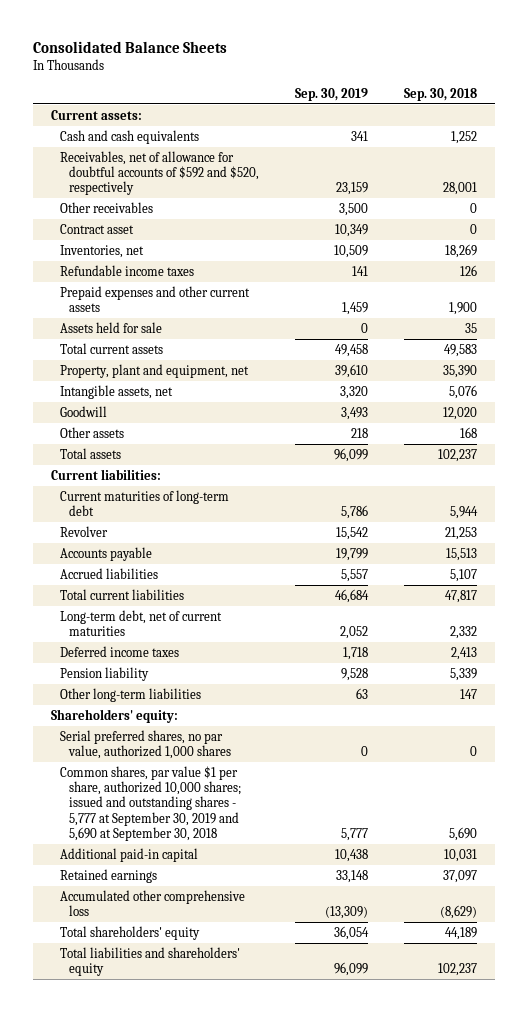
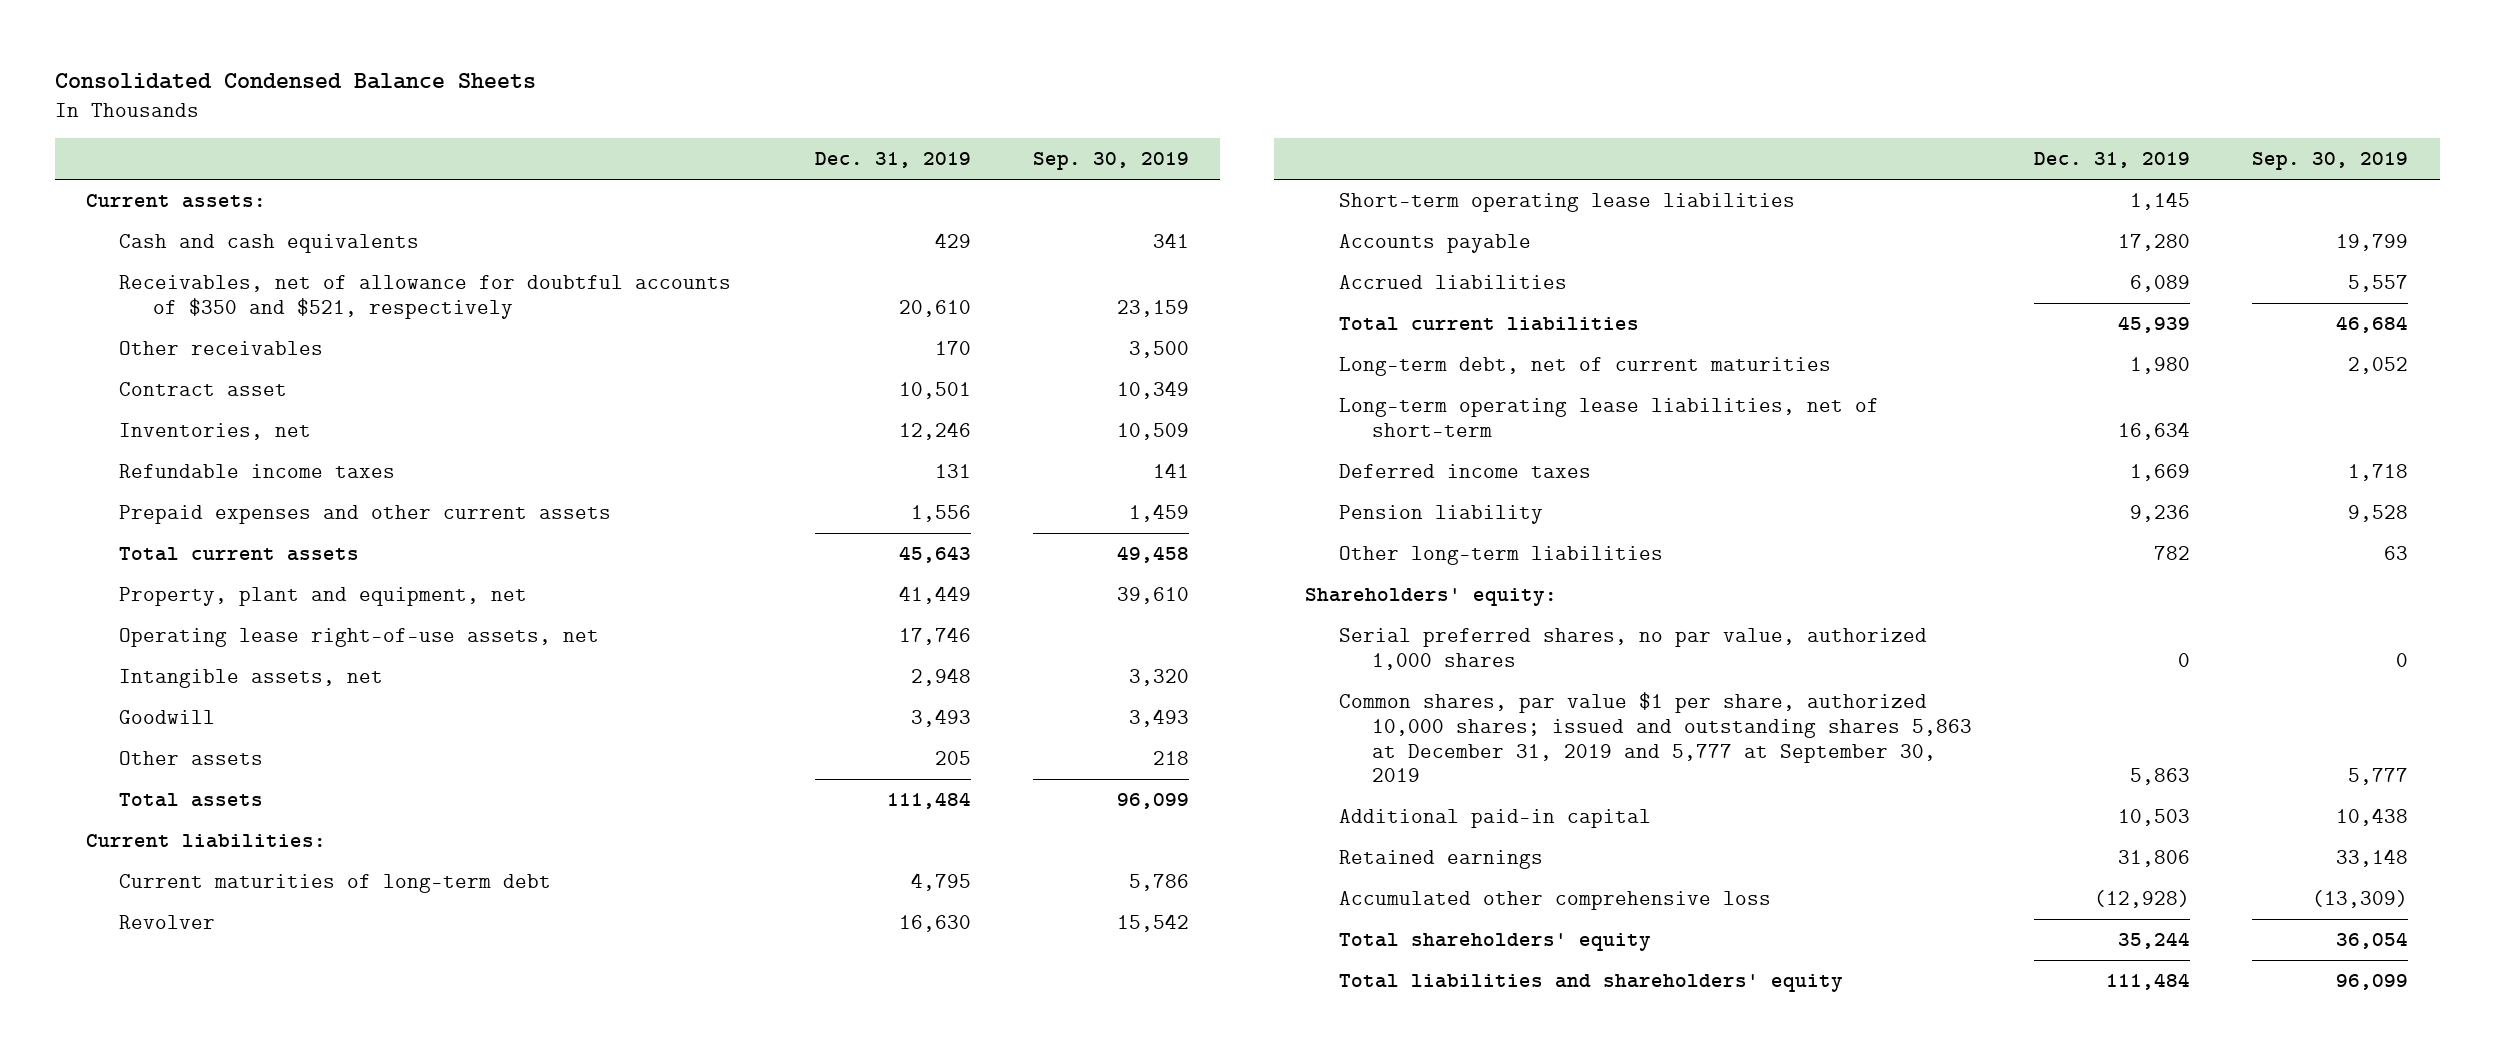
- Consolidated Balance Sheets
+ Consolidated Condensed Balance Sheets
- | Sep. 30, 2019 | Sep. 30, 2018
+ | Dec. 31, 2019 | Sep. 30, 2019
- Receivables, net of allowance for doubtful accounts of $592 and $520, respectively | 23,159 | 28,001
+ Receivables, net of allowance for doubtful accounts of $350 and $521, respectively | 20,610 | 23,159
- Assets held for sale | 0 | 35
+ Operating lease right-of-use assets, net | 17,746 |
+ Short-term operating lease liabilities | 1,145 |
+ Long-term operating lease liabilities, net of short-term | 16,634 |
- Common shares, par value $1 per share, authorized 10,000 shares; issued and outstanding shares - 5,777 at September 30, 2019 and 5,690 at September 30, 2018 | 5,777 | 5,690
+ Common shares, par value $1 per share, authorized 10,000 shares; issued and outstanding shares 5,863 at December 31, 2019 and 5,777 at September 30, 2019 | 5,863 | 5,777

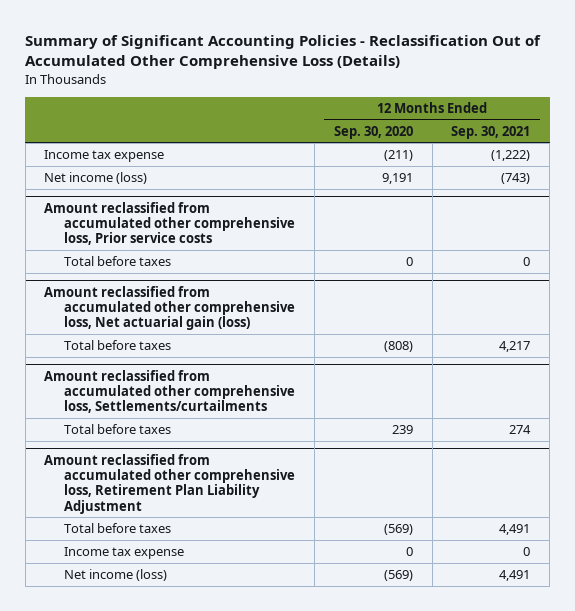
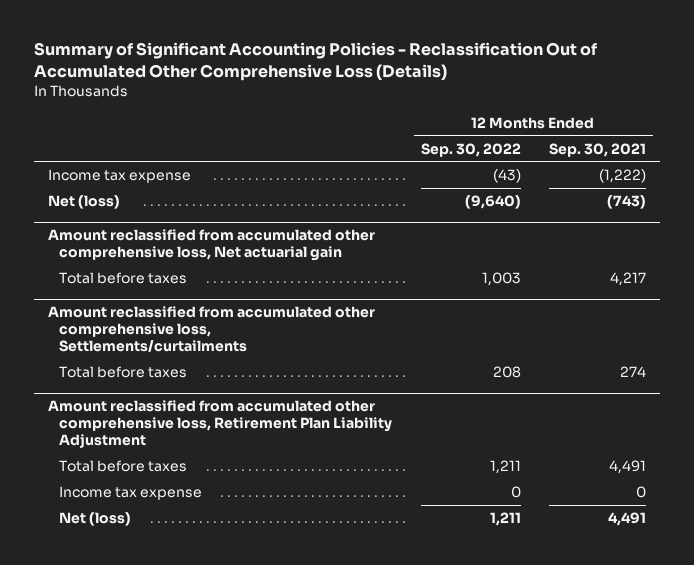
- | 12 Months Ended Sep. 30, 2020 | 12 Months Ended Sep. 30, 2021
+ | 12 Months Ended Sep. 30, 2022 | 12 Months Ended Sep. 30, 2021
- Net income (loss) | 9,191 | (743)
- Amount reclassified from accumulated other comprehensive loss, Prior service costs
- Total before taxes | 0 | 0
- Amount reclassified from accumulated other comprehensive loss, Net actuarial gain (loss)
+ Net (loss) | (9,640) | (743)
+ Amount reclassified from accumulated other comprehensive loss, Net actuarial gain
@ Amount reclassified from accumulated other comprehensive loss, Retirement Plan Liability Adjustment
- Net income (loss) | (569) | 4,491
+ Net (loss) | 1,211 | 4,491

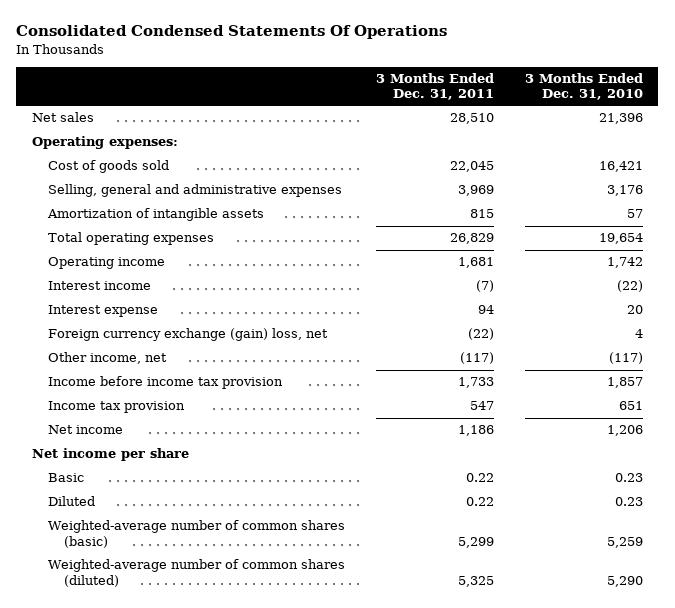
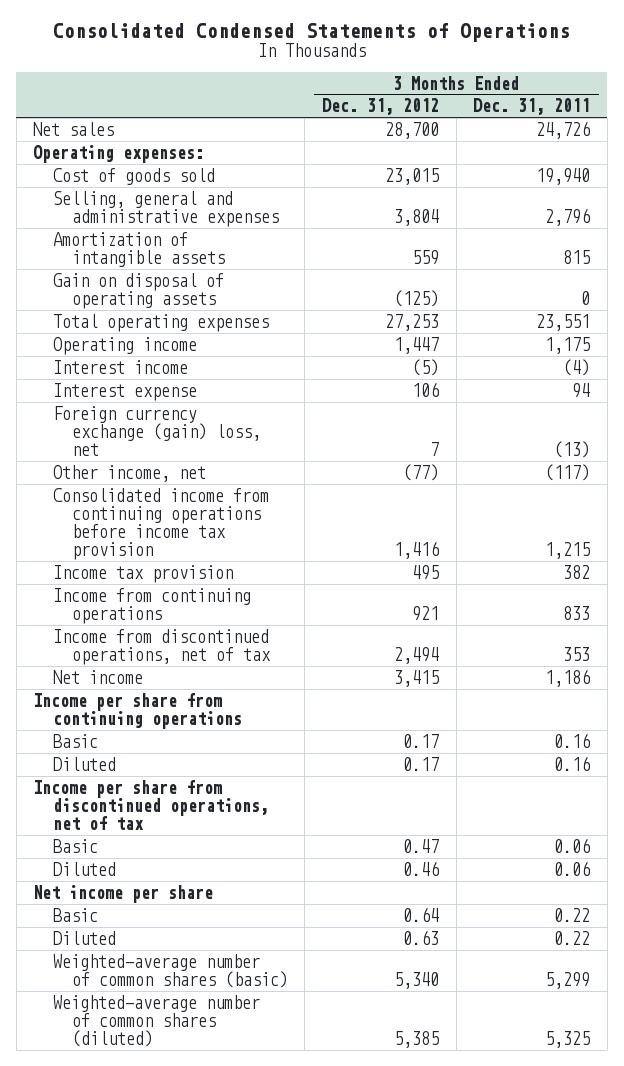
- Consolidated Condensed Statements Of Operations
+ Consolidated Condensed Statements of Operations
- | 3 Months Ended Dec. 31, 2011 | 3 Months Ended Dec. 31, 2010
+ | 3 Months Ended Dec. 31, 2012 | 3 Months Ended Dec. 31, 2011
- Net sales | 28,510 | 21,396
+ Net sales | 28,700 | 24,726
- Cost of goods sold | 22,045 | 16,421
- Selling, general and administrative expenses | 3,969 | 3,176
+ Cost of goods sold | 23,015 | 19,940
+ Selling, general and administrative expenses | 3,804 | 2,796
- Total operating expenses | 26,829 | 19,654
- Operating income | 1,681 | 1,742
- Interest income | (7) | (22)
+ Gain on disposal of operating assets | (125) | 0
+ Total operating expenses | 27,253 | 23,551
+ Operating income | 1,447 | 1,175
+ Interest income | (5) | (4)
- Foreign currency exchange (gain) loss, net | (22) | 4
+ Foreign currency exchange (gain) loss, net | 7 | (13)
- Income before income tax provision | 1,733 | 1,857
- Income tax provision | 547 | 651
+ Consolidated income from continuing operations before income tax provision | 1,416 | 1,215
+ Income tax provision | 495 | 382
+ Income from continuing operations | 921 | 833
+ Income from discontinued operations, net of tax | 2,494 | 353
+ Income per share from continuing operations
+ Basic | 0.17 | 0.16
+ Diluted | 0.17 | 0.16
+ Income per share from discontinued operations, net of tax
+ Basic | 0.47 | 0.06
+ Diluted | 0.46 | 0.06

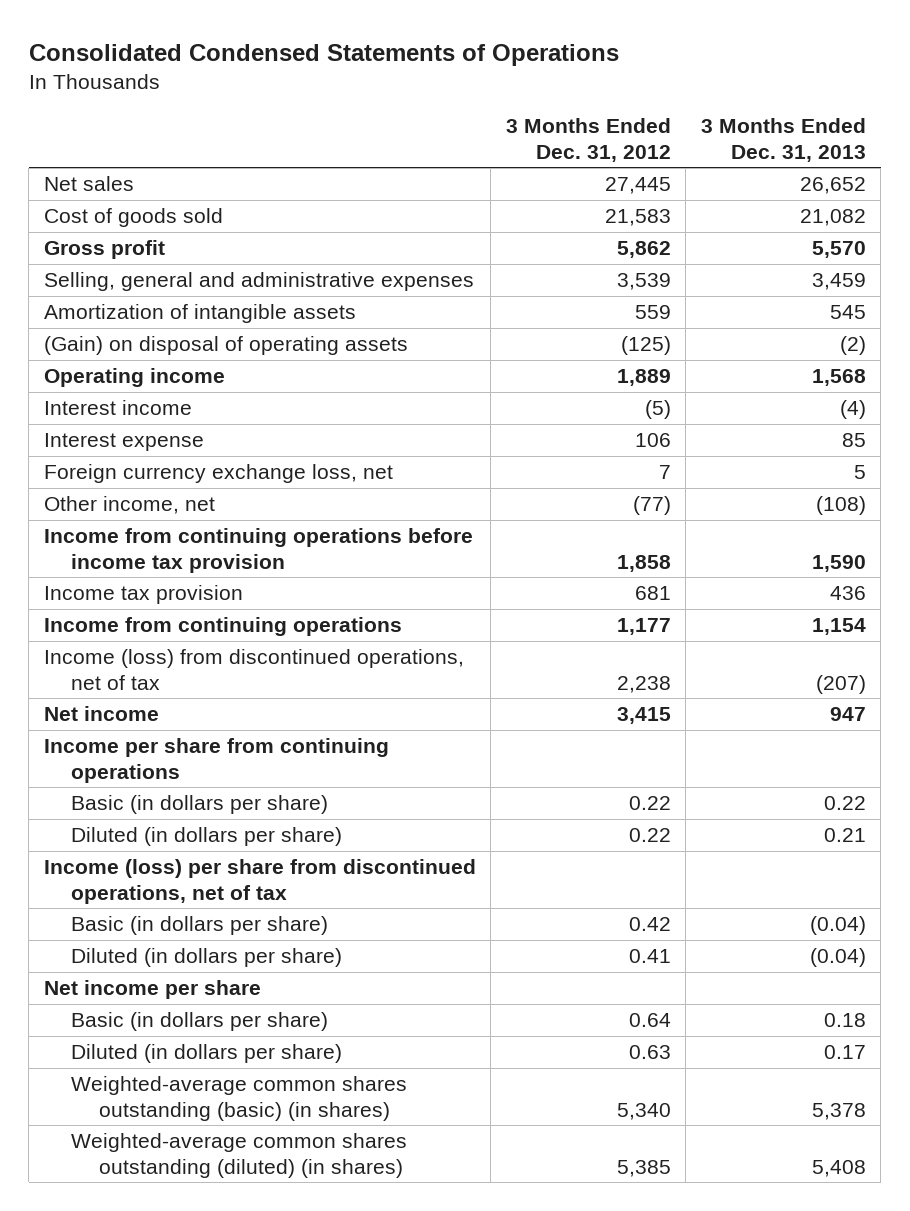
- | 3 Months Ended Dec. 31, 2012 | 3 Months Ended Dec. 31, 2011
+ | 3 Months Ended Dec. 31, 2012 | 3 Months Ended Dec. 31, 2013
- Net sales | 28,700 | 24,726
- Operating expenses:
- Cost of goods sold | 23,015 | 19,940
- Selling, general and administrative expenses | 3,804 | 2,796
+ Net sales | 27,445 | 26,652
+ Cost of goods sold | 21,583 | 21,082
+ Gross profit | 5,862 | 5,570
+ Selling, general and administrative expenses | 3,539 | 3,459
- Gain on disposal of operating assets | (125) | 0
- Total operating expenses | 27,253 | 23,551
- Operating income | 1,447 | 1,175
+ (Gain) on disposal of operating assets | (125) | (2)
+ Operating income | 1,889 | 1,568
- Foreign currency exchange (gain) loss, net | 7 | (13)
+ Foreign currency exchange loss, net | 7 | 5
- Consolidated income from continuing operations before income tax provision | 1,416 | 1,215
- Income tax provision | 495 | 382
- Income from continuing operations | 921 | 833
- Income from discontinued operations, net of tax | 2,494 | 353
+ Income from continuing operations before income tax provision | 1,858 | 1,590
+ Income tax provision | 681 | 436
+ Income from continuing operations | 1,177 | 1,154
+ Income (loss) from discontinued operations, net of tax | 2,238 | (207)
- Basic | 0.17 | 0.16
- Diluted | 0.17 | 0.16
- Income per share from discontinued operations, net of tax
- Basic | 0.47 | 0.06
- Diluted | 0.46 | 0.06
+ Basic (in dollars per share) | 0.22 | 0.22
+ Diluted (in dollars per share) | 0.22 | 0.21
+ Income (loss) per share from discontinued operations, net of tax
+ Basic (in dollars per share) | 0.42 | (0.04)
+ Diluted (in dollars per share) | 0.41 | (0.04)
- Basic | 0.64 | 0.22
- Diluted | 0.63 | 0.22
- Weighted-average number of common shares (basic) | 5,340 | 5,299
- Weighted-average number of common shares (diluted) | 5,385 | 5,325
+ Basic (in dollars per share) | 0.64 | 0.18
+ Diluted (in dollars per share) | 0.63 | 0.17
+ Weighted-average common shares outstanding (basic) (in shares) | 5,340 | 5,378
+ Weighted-average common shares outstanding (diluted) (in shares) | 5,385 | 5,408

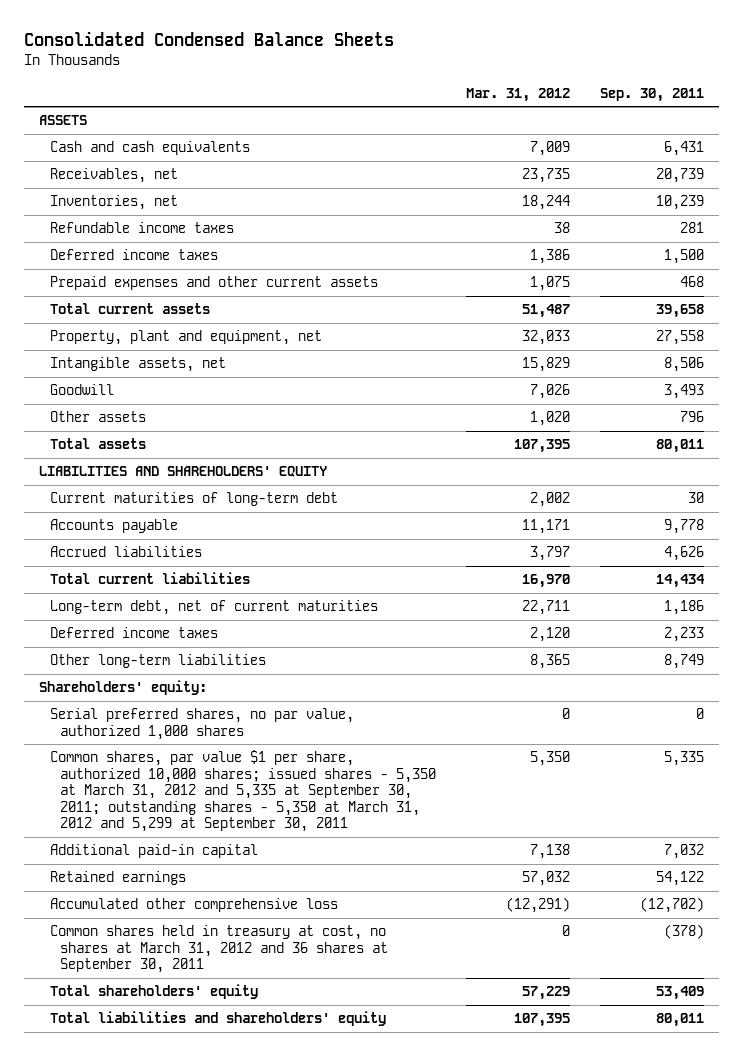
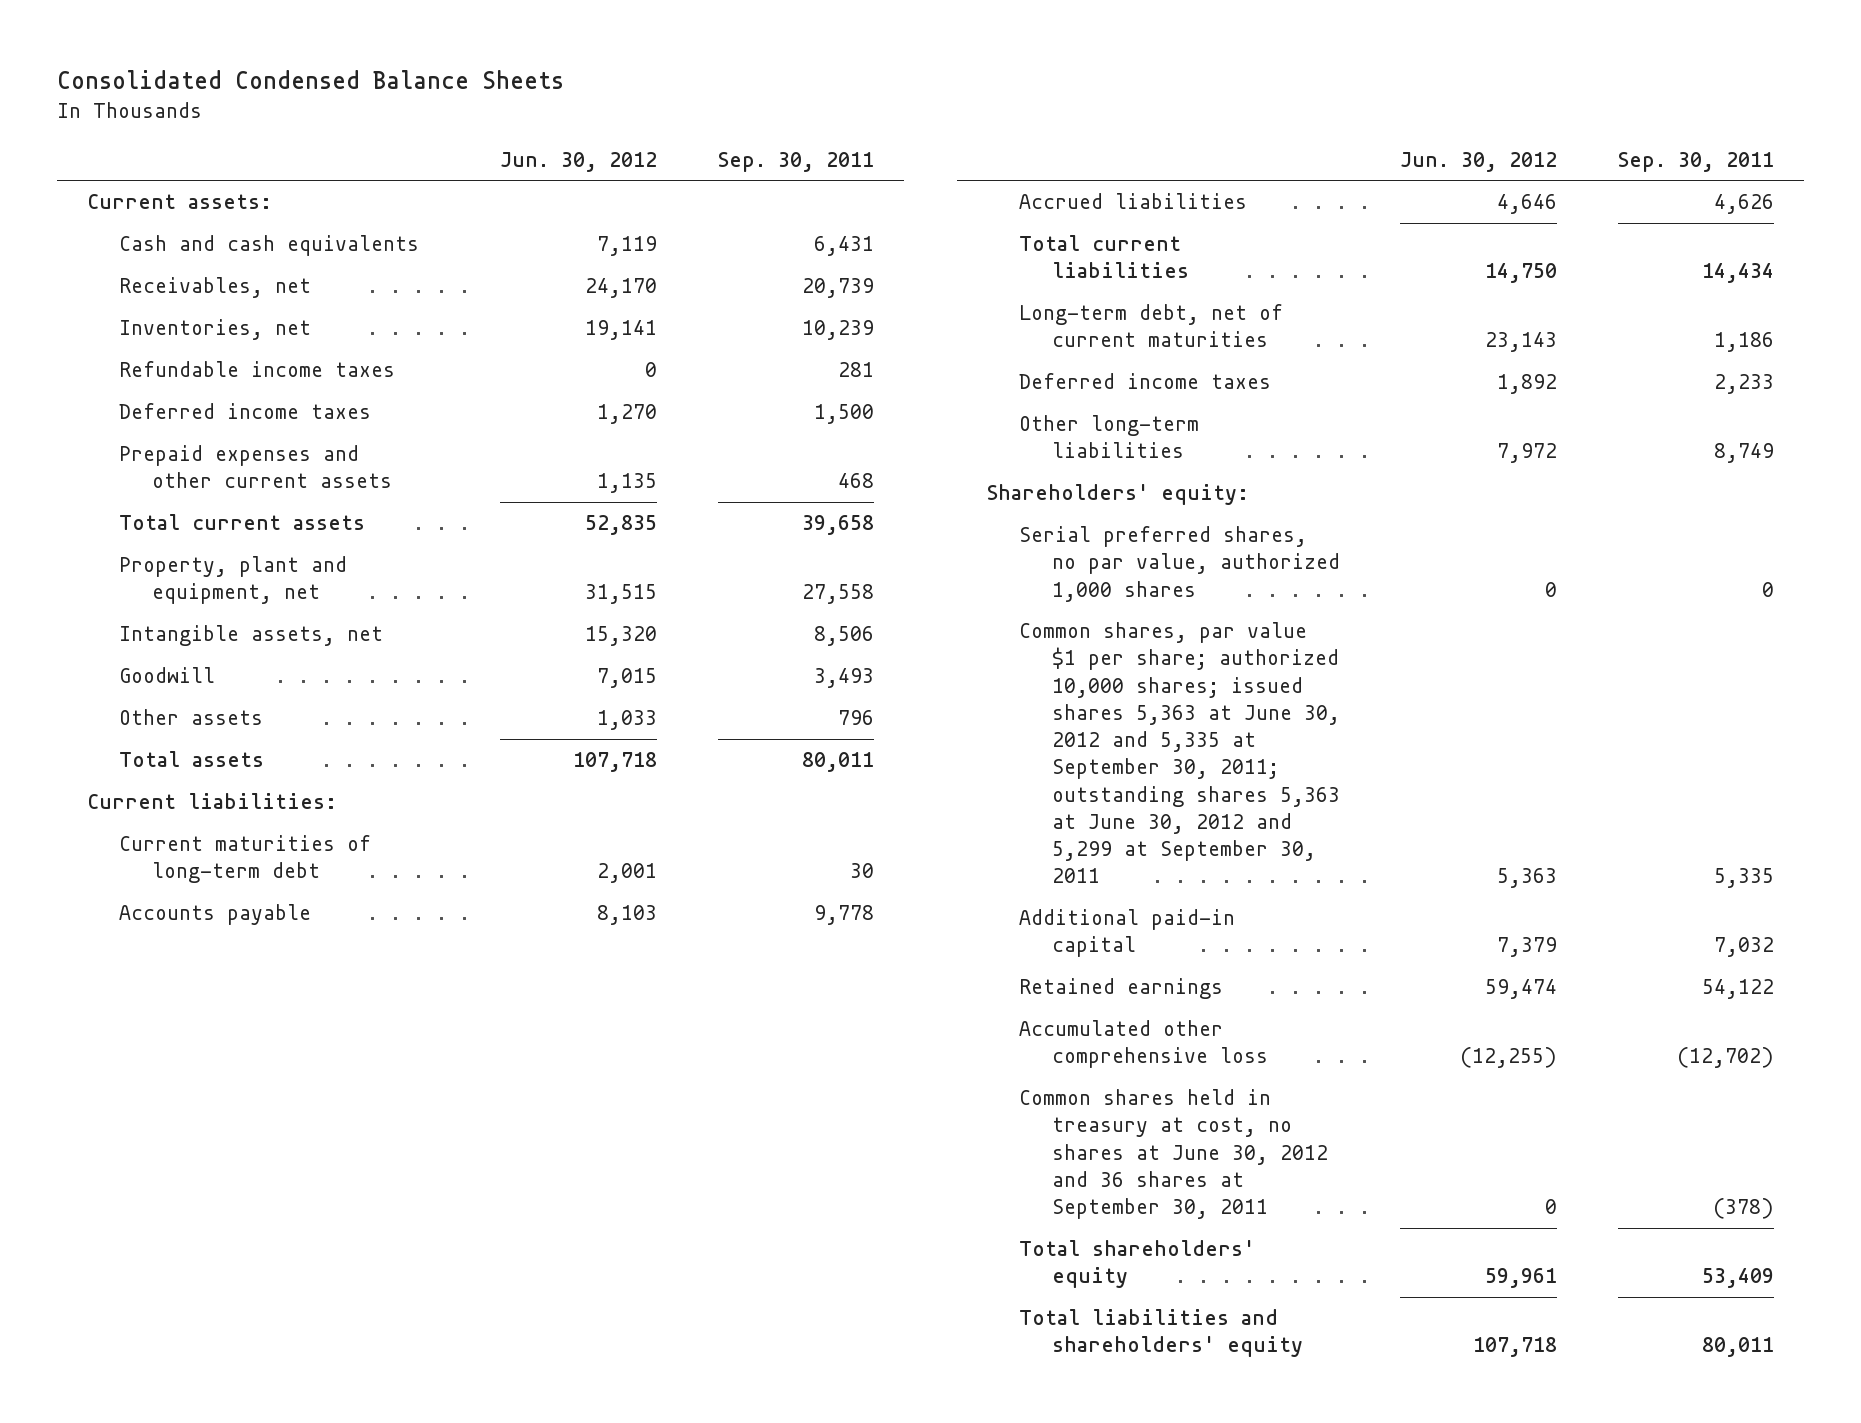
- | Mar. 31, 2012 | Sep. 30, 2011
+ | Jun. 30, 2012 | Sep. 30, 2011
- ASSETS
+ Current assets:
- LIABILITIES AND SHAREHOLDERS' EQUITY
+ Current liabilities:
- Common shares, par value $1 per share, authorized 10,000 shares; issued shares - 5,350 at March 31, 2012 and 5,335 at September 30, 2011; outstanding shares - 5,350 at March 31, 2012 and 5,299 at September 30, 2011 | 5,350 | 5,335
+ Common shares, par value $1 per share; authorized 10,000 shares; issued shares 5,363 at June 30, 2012 and 5,335 at September 30, 2011; outstanding shares 5,363 at June 30, 2012 and 5,299 at September 30, 2011 | 5,363 | 5,335
- Common shares held in treasury at cost, no shares at March 31, 2012 and 36 shares at September 30, 2011 | 0 | (378)
+ Common shares held in treasury at cost, no shares at June 30, 2012 and 36 shares at September 30, 2011 | 0 | (378)

